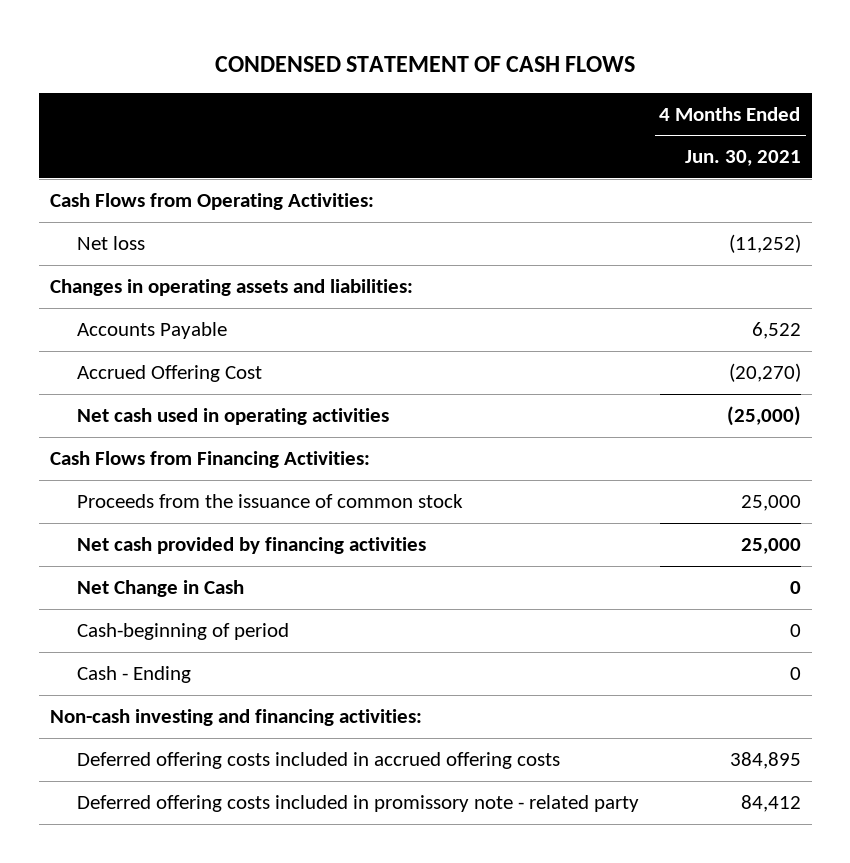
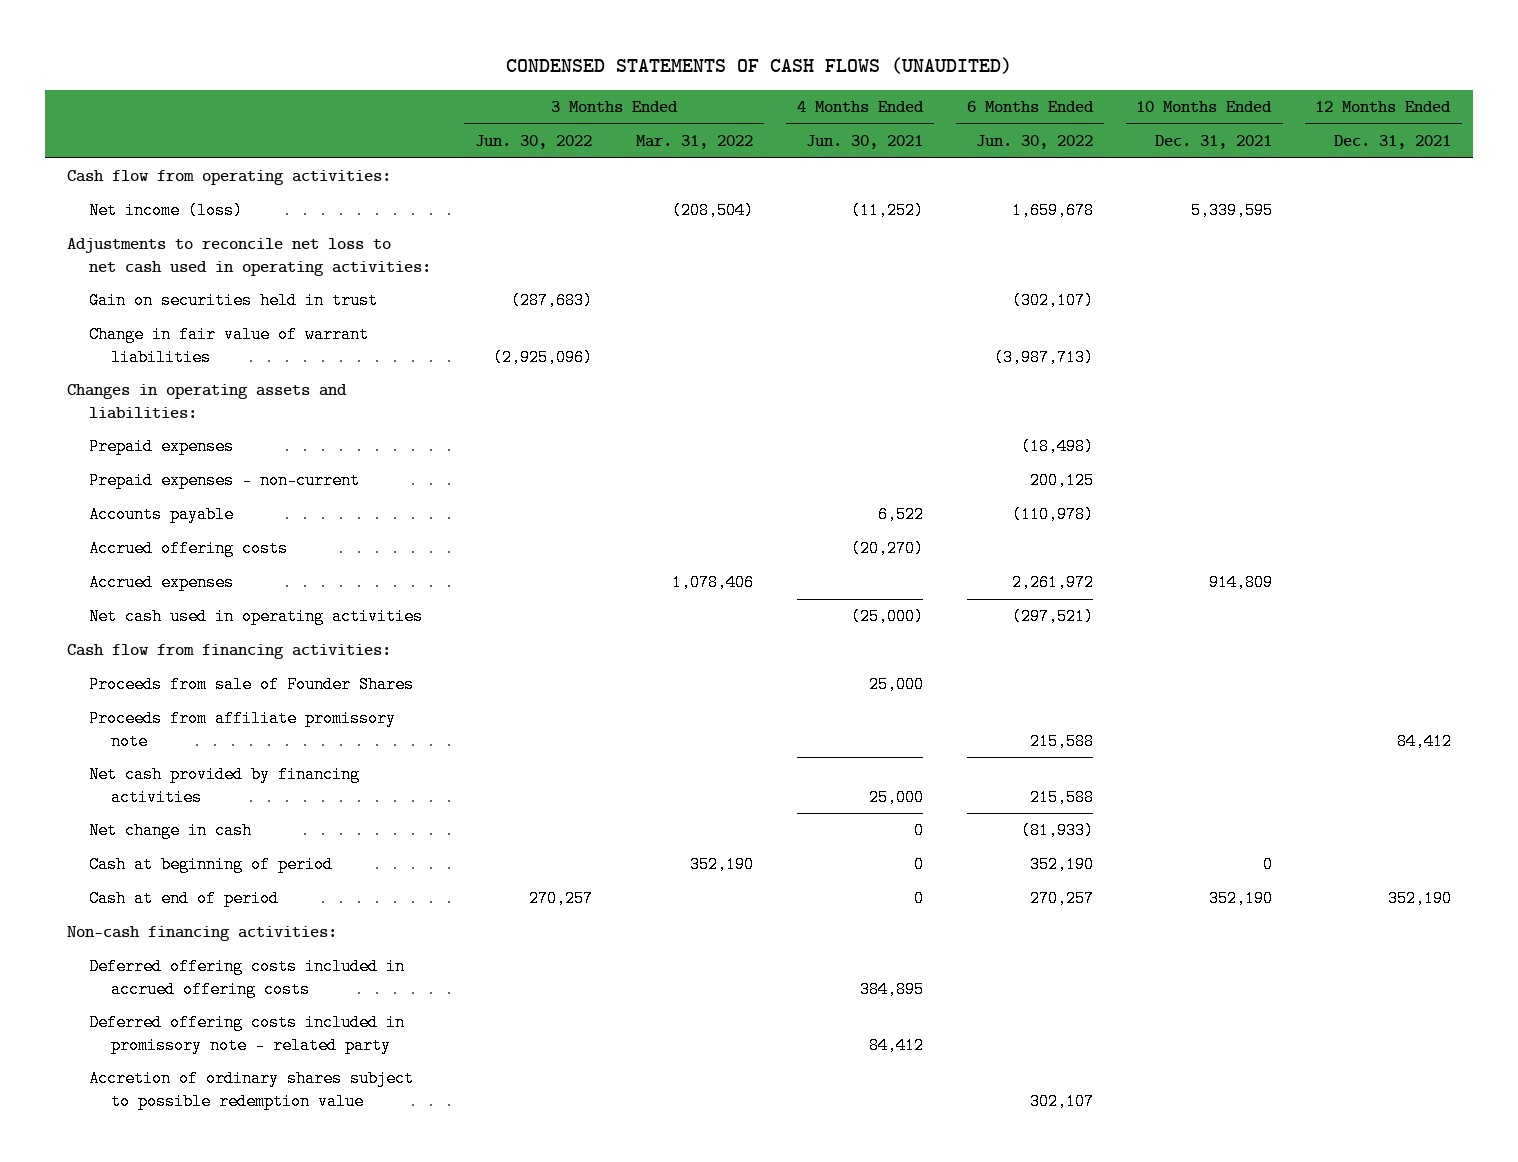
- CONDENSED STATEMENT OF CASH FLOWS
+ CONDENSED STATEMENTS OF CASH FLOWS (UNAUDITED)
- | 4 Months Ended Jun. 30, 2021
+ | 3 Months Ended Jun. 30, 2022 | 3 Months Ended Mar. 31, 2022 | 4 Months Ended Jun. 30, 2021 | 6 Months Ended Jun. 30, 2022 | 10 Months Ended Dec. 31, 2021 | 12 Months Ended Dec. 31, 2021
- Cash Flows from Operating Activities:
- Net loss | (11,252)
+ Cash flow from operating activities:
+ Net income (loss) | | (208,504) | (11,252) | 1,659,678 | 5,339,595 |
+ Adjustments to reconcile net loss to net cash used in operating activities:
+ Gain on securities held in trust | (287,683) | | | (302,107) | |
+ Change in fair value of warrant liabilities | (2,925,096) | | | (3,987,713) | |
- Accounts Payable | 6,522
- Accrued Offering Cost | (20,270)
+ Prepaid expenses | | | | (18,498) | |
+ Prepaid expenses - non-current | | | | 200,125 | |
+ Accounts payable | | | 6,522 | (110,978) | |
+ Accrued offering costs | | | (20,270) | | |
+ Accrued expenses | | 1,078,406 | | 2,261,972 | 914,809 |
- Cash Flows from Financing Activities:
- Proceeds from the issuance of common stock | 25,000
+ Cash flow from financing activities:
+ Proceeds from sale of Founder Shares | | | 25,000 | | |
+ Proceeds from affiliate promissory note | | | | 215,588 | | 84,412
- Net Change in Cash | 0
- Cash-beginning of period | 0
- Cash - Ending | 0
- Non-cash investing and financing activities:
+ Net change in cash | | | 0 | (81,933) | |
+ Cash at beginning of period | | 352,190 | 0 | 352,190 | 0 |
+ Cash at end of period | 270,257 | | 0 | 270,257 | 352,190 | 352,190
+ Non-cash financing activities:
+ Accretion of ordinary shares subject to possible redemption value | | | | 302,107 | |

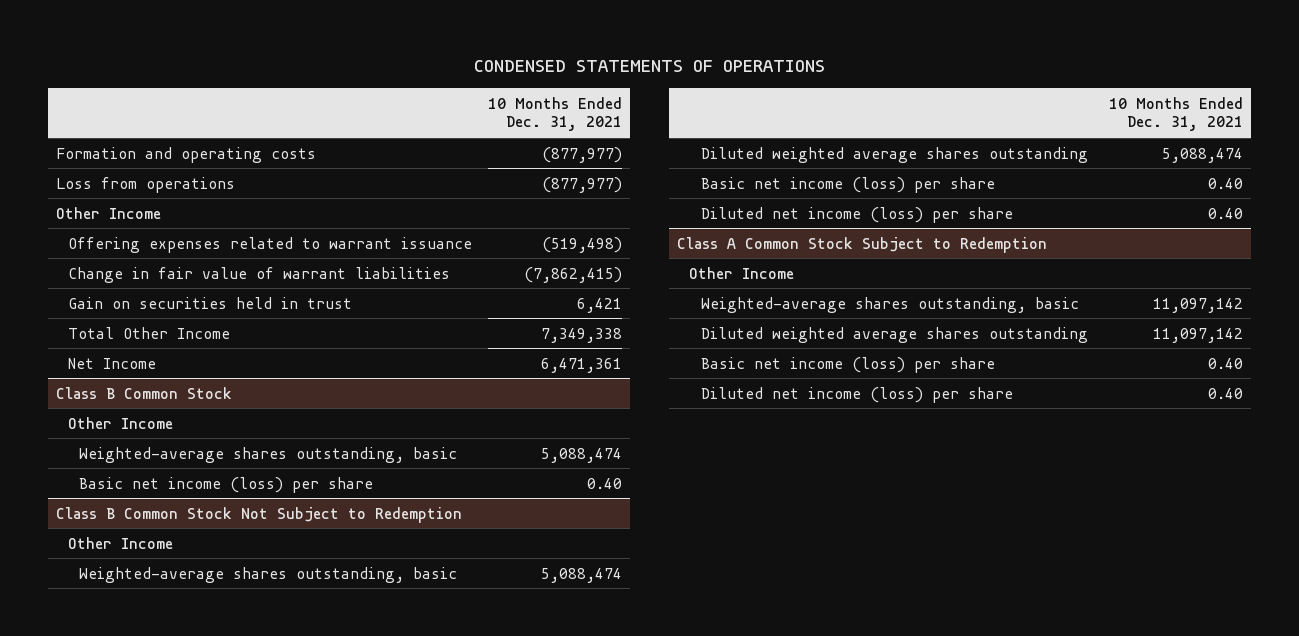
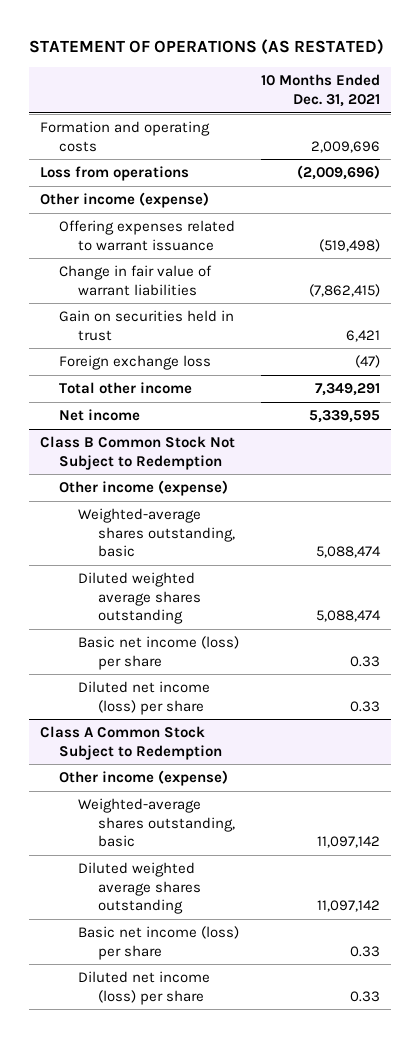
- CONDENSED STATEMENTS OF OPERATIONS
+ STATEMENT OF OPERATIONS (AS RESTATED)
- Formation and operating costs | (877,977)
- Loss from operations | (877,977)
- Other Income
+ Formation and operating costs | 2,009,696
+ Loss from operations | (2,009,696)
+ Other income (expense)
- Total Other Income | 7,349,338
- Net Income | 6,471,361
- Class B Common Stock
- Other Income
- Weighted-average shares outstanding, basic | 5,088,474
- Basic net income (loss) per share | 0.40
+ Foreign exchange loss | (47)
+ Total other income | 7,349,291
+ Net income | 5,339,595
@ Class B Common Stock Not Subject to Redemption
- Other Income
+ Other income (expense)
- Basic net income (loss) per share | 0.40
- Diluted net income (loss) per share | 0.40
+ Basic net income (loss) per share | 0.33
+ Diluted net income (loss) per share | 0.33
@ Class A Common Stock Subject to Redemption
- Other Income
+ Other income (expense)
- Basic net income (loss) per share | 0.40
- Diluted net income (loss) per share | 0.40
+ Basic net income (loss) per share | 0.33
+ Diluted net income (loss) per share | 0.33

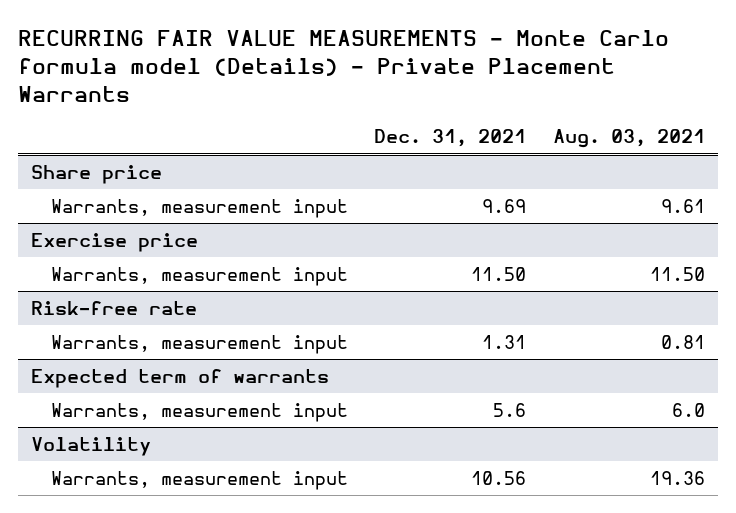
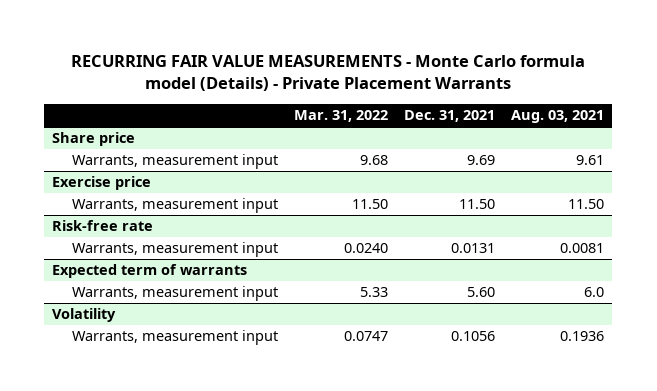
- | Dec. 31, 2021 | Aug. 03, 2021
+ | Mar. 31, 2022 | Dec. 31, 2021 | Aug. 03, 2021
@ Risk-free rate
- Warrants, measurement input | 1.31 | 0.81
+ Warrants, measurement input | 0.0240 | 0.0131 | 0.0081
@ Expected term of warrants
- Warrants, measurement input | 5.6 | 6.0
+ Warrants, measurement input | 5.33 | 5.60 | 6.0
@ Volatility
- Warrants, measurement input | 10.56 | 19.36
+ Warrants, measurement input | 0.0747 | 0.1056 | 0.1936

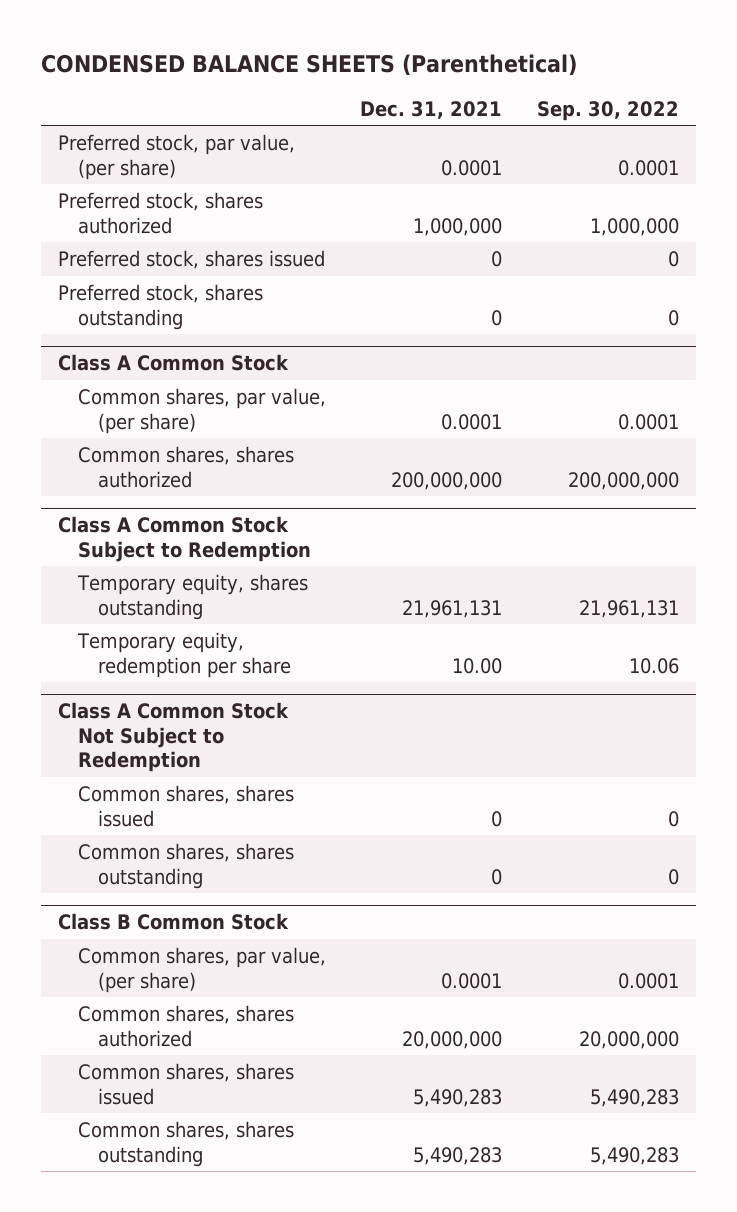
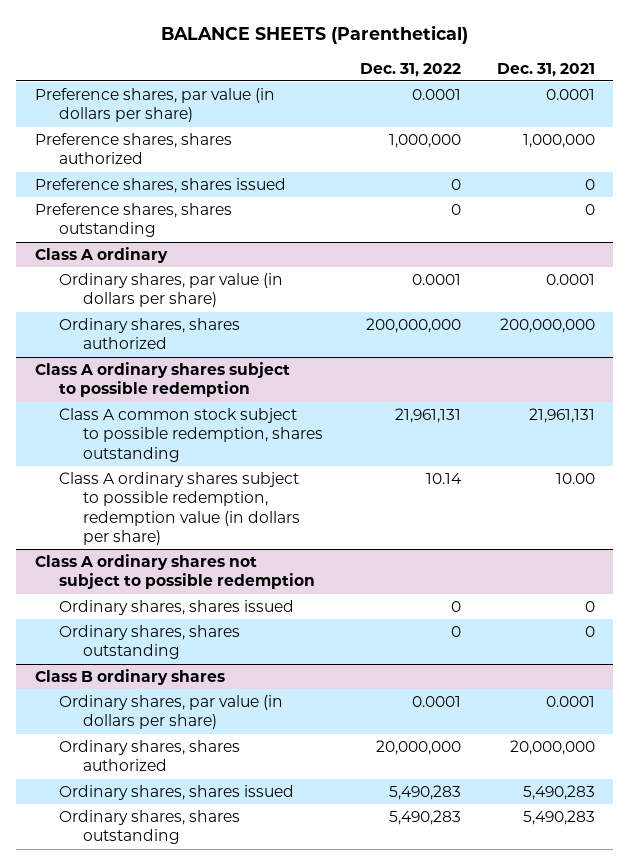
- CONDENSED BALANCE SHEETS (Parenthetical)
+ BALANCE SHEETS (Parenthetical)
- | Dec. 31, 2021 | Sep. 30, 2022
+ | Dec. 31, 2022 | Dec. 31, 2021
- Preferred stock, par value, (per share) | 0.0001 | 0.0001
- Preferred stock, shares authorized | 1,000,000 | 1,000,000
- Preferred stock, shares issued | 0 | 0
- Preferred stock, shares outstanding | 0 | 0
- Class A Common Stock
- Common shares, par value, (per share) | 0.0001 | 0.0001
- Common shares, shares authorized | 200,000,000 | 200,000,000
- Class A Common Stock Subject to Redemption
- Temporary equity, shares outstanding | 21,961,131 | 21,961,131
- Temporary equity, redemption per share | 10.00 | 10.06
- Class A Common Stock Not Subject to Redemption
- Common shares, shares issued | 0 | 0
- Common shares, shares outstanding | 0 | 0
- Class B Common Stock
- Common shares, par value, (per share) | 0.0001 | 0.0001
- Common shares, shares authorized | 20,000,000 | 20,000,000
- Common shares, shares issued | 5,490,283 | 5,490,283
- Common shares, shares outstanding | 5,490,283 | 5,490,283
+ Preference shares, par value (in dollars per share) | 0.0001 | 0.0001
+ Preference shares, shares authorized | 1,000,000 | 1,000,000
+ Preference shares, shares issued | 0 | 0
+ Preference shares, shares outstanding | 0 | 0
+ Class A ordinary
+ Ordinary shares, par value (in dollars per share) | 0.0001 | 0.0001
+ Ordinary shares, shares authorized | 200,000,000 | 200,000,000
+ Class A ordinary shares subject to possible redemption
+ Class A common stock subject to possible redemption, shares outstanding | 21,961,131 | 21,961,131
+ Class A ordinary shares subject to possible redemption, redemption value (in dollars per share) | 10.14 | 10.00
+ Class A ordinary shares not subject to possible redemption
+ Ordinary shares, shares issued | 0 | 0
+ Ordinary shares, shares outstanding | 0 | 0
+ Class B ordinary shares
+ Ordinary shares, par value (in dollars per share) | 0.0001 | 0.0001
+ Ordinary shares, shares authorized | 20,000,000 | 20,000,000
+ Ordinary shares, shares issued | 5,490,283 | 5,490,283
+ Ordinary shares, shares outstanding | 5,490,283 | 5,490,283

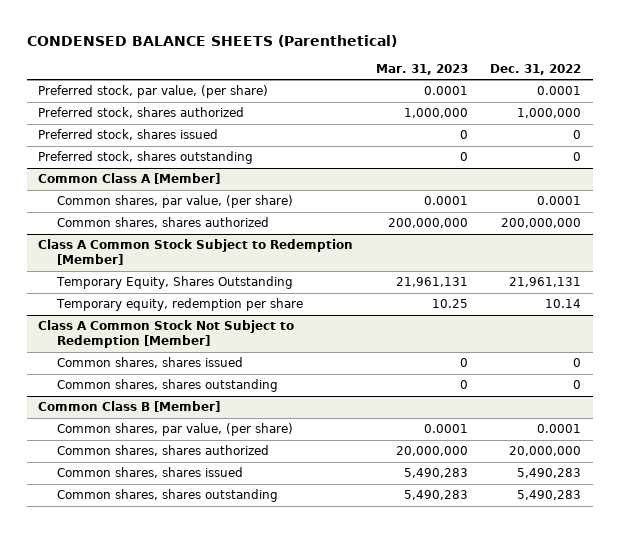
- BALANCE SHEETS (Parenthetical)
+ CONDENSED BALANCE SHEETS (Parenthetical)
- | Dec. 31, 2022 | Dec. 31, 2021
+ | Mar. 31, 2023 | Dec. 31, 2022
- Preference shares, par value (in dollars per share) | 0.0001 | 0.0001
- Preference shares, shares authorized | 1,000,000 | 1,000,000
- Preference shares, shares issued | 0 | 0
- Preference shares, shares outstanding | 0 | 0
- Class A ordinary
- Ordinary shares, par value (in dollars per share) | 0.0001 | 0.0001
- Ordinary shares, shares authorized | 200,000,000 | 200,000,000
- Class A ordinary shares subject to possible redemption
- Class A common stock subject to possible redemption, shares outstanding | 21,961,131 | 21,961,131
- Class A ordinary shares subject to possible redemption, redemption value (in dollars per share) | 10.14 | 10.00
- Class A ordinary shares not subject to possible redemption
- Ordinary shares, shares issued | 0 | 0
- Ordinary shares, shares outstanding | 0 | 0
- Class B ordinary shares
- Ordinary shares, par value (in dollars per share) | 0.0001 | 0.0001
- Ordinary shares, shares authorized | 20,000,000 | 20,000,000
- Ordinary shares, shares issued | 5,490,283 | 5,490,283
- Ordinary shares, shares outstanding | 5,490,283 | 5,490,283
+ Preferred stock, par value, (per share) | 0.0001 | 0.0001
+ Preferred stock, shares authorized | 1,000,000 | 1,000,000
+ Preferred stock, shares issued | 0 | 0
+ Preferred stock, shares outstanding | 0 | 0
+ Common Class A [Member]
+ Common shares, par value, (per share) | 0.0001 | 0.0001
+ Common shares, shares authorized | 200,000,000 | 200,000,000
+ Class A Common Stock Subject to Redemption [Member]
+ Temporary Equity, Shares Outstanding | 21,961,131 | 21,961,131
+ Temporary equity, redemption per share | 10.25 | 10.14
+ Class A Common Stock Not Subject to Redemption [Member]
+ Common shares, shares issued | 0 | 0
+ Common shares, shares outstanding | 0 | 0
+ Common Class B [Member]
+ Common shares, par value, (per share) | 0.0001 | 0.0001
+ Common shares, shares authorized | 20,000,000 | 20,000,000
+ Common shares, shares issued | 5,490,283 | 5,490,283
+ Common shares, shares outstanding | 5,490,283 | 5,490,283

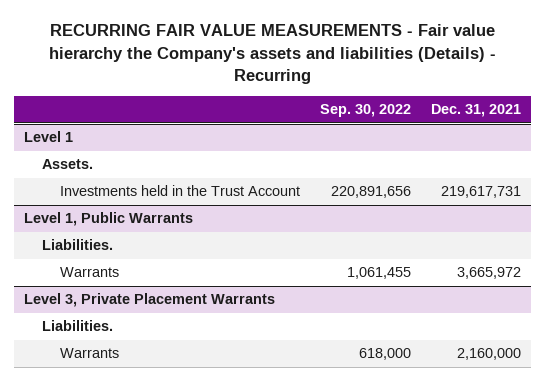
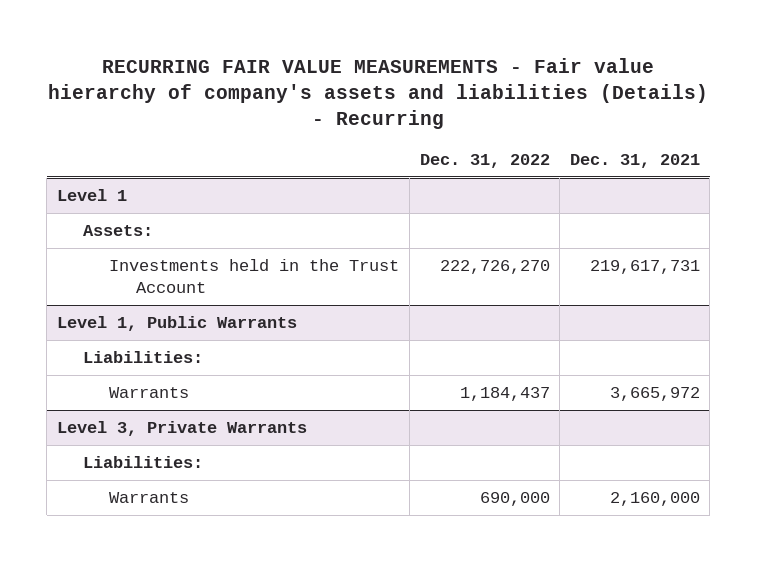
- RECURRING FAIR VALUE MEASUREMENTS - Fair value hierarchy the Company's assets and liabilities (Details) - Recurring
+ RECURRING FAIR VALUE MEASUREMENTS - Fair value hierarchy of company's assets and liabilities (Details) - Recurring
- | Sep. 30, 2022 | Dec. 31, 2021
+ | Dec. 31, 2022 | Dec. 31, 2021
@ Level 1
- Assets.
+ Assets:
@ Level 1, Public Warrants
- Liabilities.
+ Liabilities:
- Level 3, Private Placement Warrants
- Liabilities.
+ Level 3, Private Warrants
+ Liabilities:

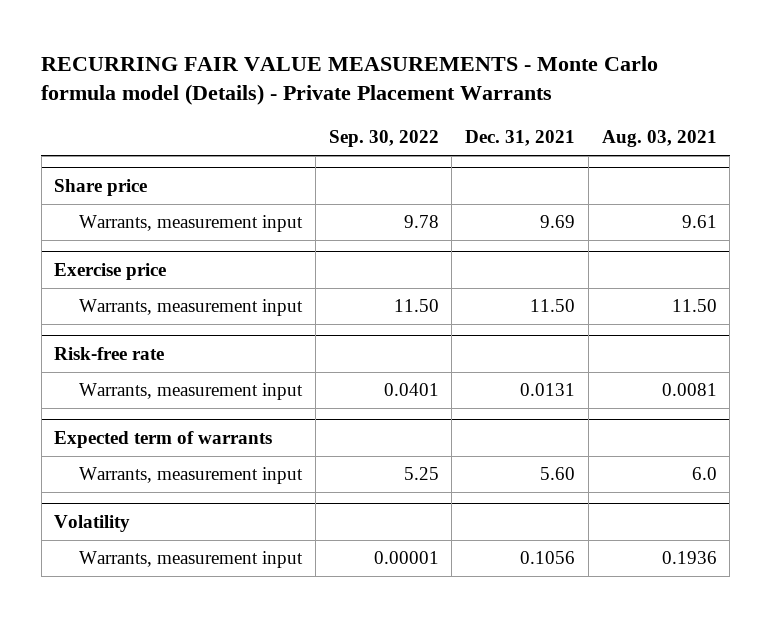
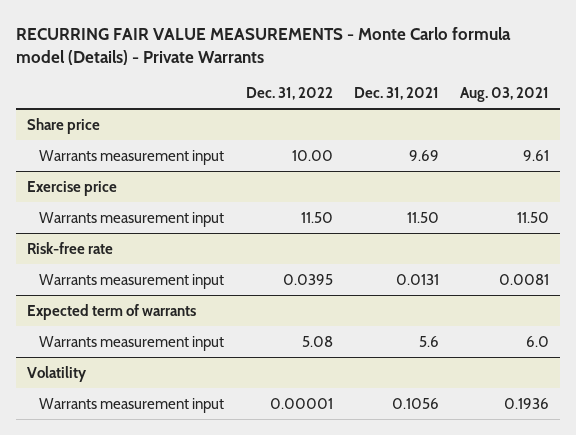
- RECURRING FAIR VALUE MEASUREMENTS - Monte Carlo formula model (Details) - Private Placement Warrants
+ RECURRING FAIR VALUE MEASUREMENTS - Monte Carlo formula model (Details) - Private Warrants
- | Sep. 30, 2022 | Dec. 31, 2021 | Aug. 03, 2021
+ | Dec. 31, 2022 | Dec. 31, 2021 | Aug. 03, 2021
@ Share price
- Warrants, measurement input | 9.78 | 9.69 | 9.61
+ Warrants measurement input | 10.00 | 9.69 | 9.61
@ Exercise price
- Warrants, measurement input | 11.50 | 11.50 | 11.50
+ Warrants measurement input | 11.50 | 11.50 | 11.50
@ Risk-free rate
- Warrants, measurement input | 0.0401 | 0.0131 | 0.0081
+ Warrants measurement input | 0.0395 | 0.0131 | 0.0081
@ Expected term of warrants
- Warrants, measurement input | 5.25 | 5.60 | 6.0
+ Warrants measurement input | 5.08 | 5.6 | 6.0
@ Volatility
- Warrants, measurement input | 0.00001 | 0.1056 | 0.1936
+ Warrants measurement input | 0.00001 | 0.1056 | 0.1936

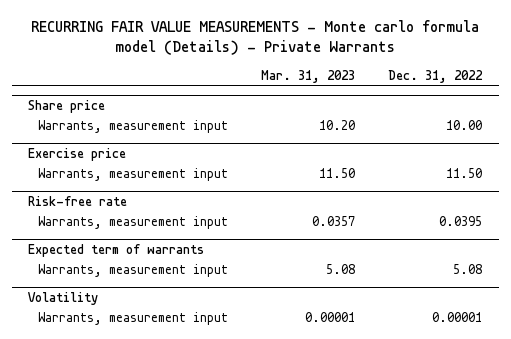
- RECURRING FAIR VALUE MEASUREMENTS - Monte Carlo formula model (Details) - Private Warrants
+ RECURRING FAIR VALUE MEASUREMENTS - Monte carlo formula model (Details) - Private Warrants
- | Dec. 31, 2022 | Dec. 31, 2021 | Aug. 03, 2021
+ | Mar. 31, 2023 | Dec. 31, 2022
@ Share price
- Warrants measurement input | 10.00 | 9.69 | 9.61
+ Warrants, measurement input | 10.20 | 10.00
@ Exercise price
- Warrants measurement input | 11.50 | 11.50 | 11.50
+ Warrants, measurement input | 11.50 | 11.50
@ Risk-free rate
- Warrants measurement input | 0.0395 | 0.0131 | 0.0081
+ Warrants, measurement input | 0.0357 | 0.0395
@ Expected term of warrants
- Warrants measurement input | 5.08 | 5.6 | 6.0
+ Warrants, measurement input | 5.08 | 5.08
@ Volatility
- Warrants measurement input | 0.00001 | 0.1056 | 0.1936
+ Warrants, measurement input | 0.00001 | 0.00001

